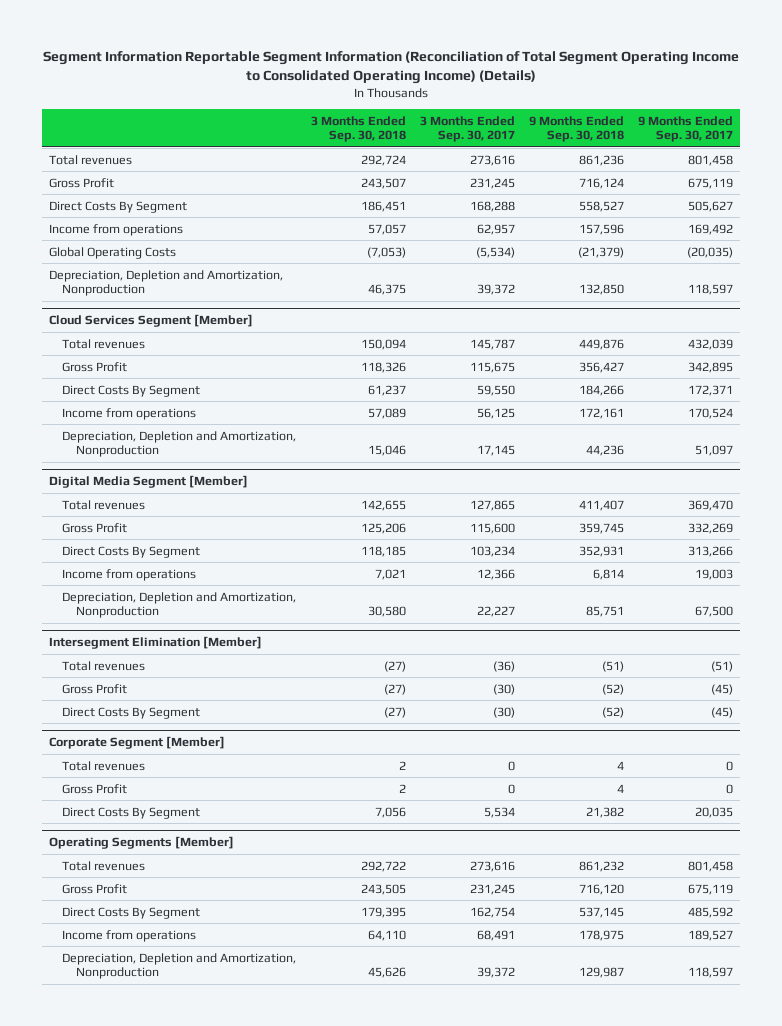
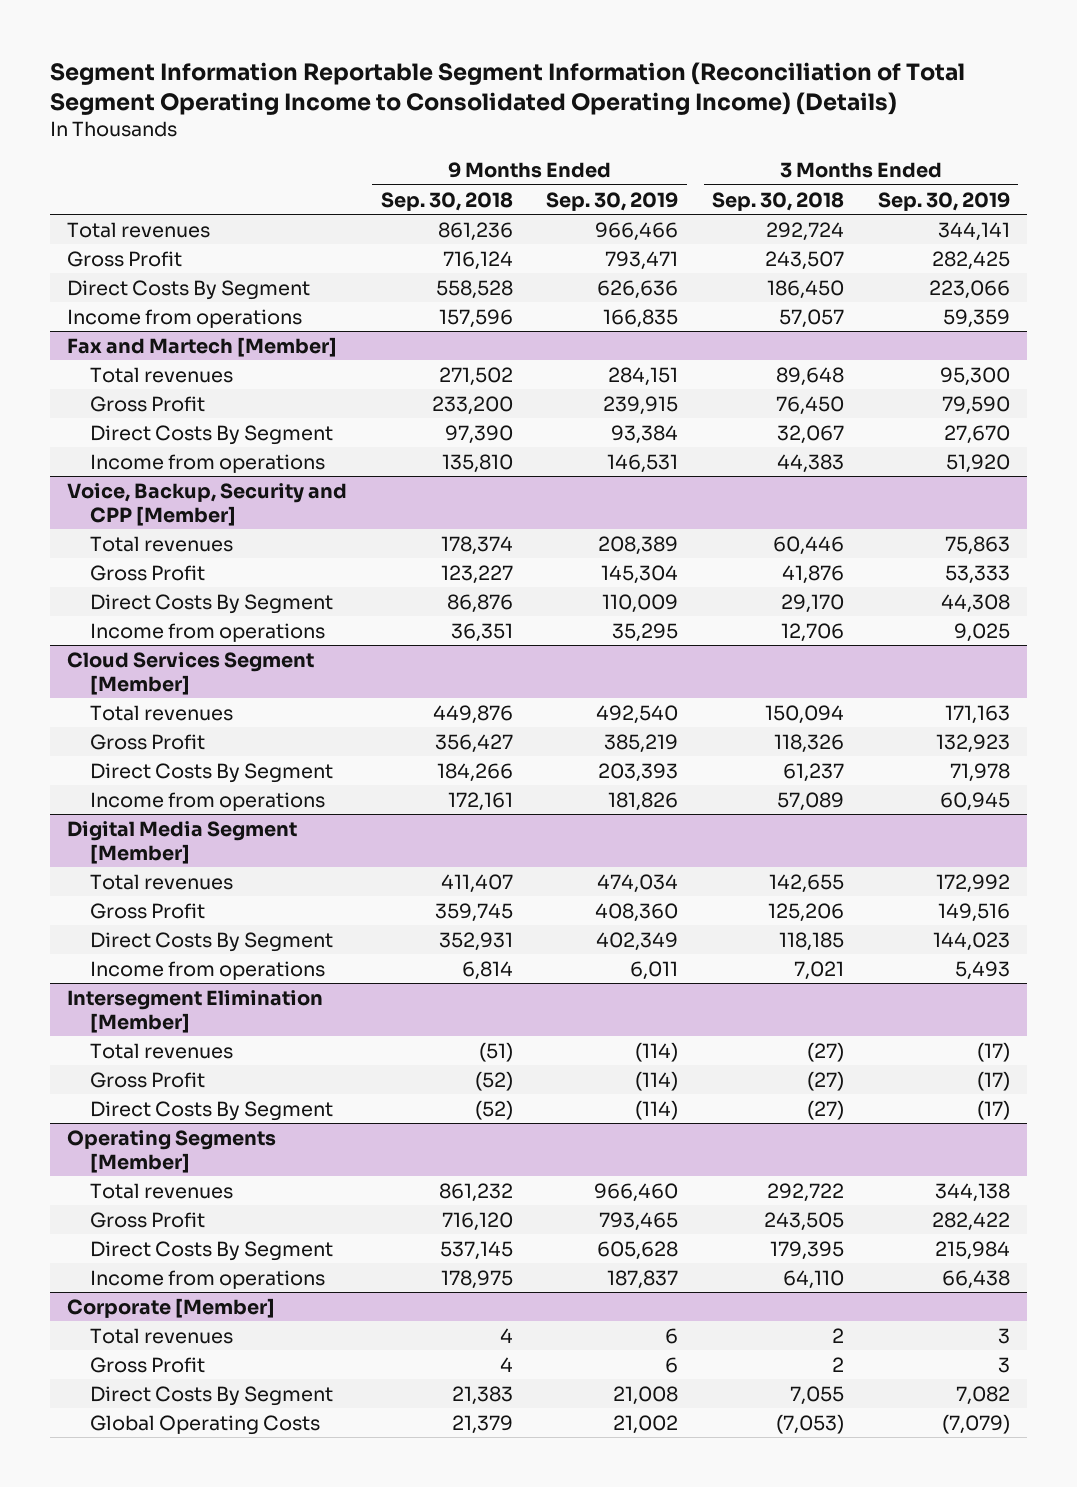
- | 3 Months Ended Sep. 30, 2018 | 3 Months Ended Sep. 30, 2017 | 9 Months Ended Sep. 30, 2018 | 9 Months Ended Sep. 30, 2017
+ | 9 Months Ended Sep. 30, 2018 | 9 Months Ended Sep. 30, 2019 | 3 Months Ended Sep. 30, 2018 | 3 Months Ended Sep. 30, 2019
- Direct Costs By Segment | 186,451 | 168,288 | 558,527 | 505,627
+ Direct Costs By Segment | 558,528 | 626,636 | 186,450 | 223,066
- Global Operating Costs | (7,053) | (5,534) | (21,379) | (20,035)
- Depreciation, Depletion and Amortization, Nonproduction | 46,375 | 39,372 | 132,850 | 118,597
+ Fax and Martech [Member]
+ Total revenues | 271,502 | 284,151 | 89,648 | 95,300
+ Gross Profit | 233,200 | 239,915 | 76,450 | 79,590
+ Direct Costs By Segment | 97,390 | 93,384 | 32,067 | 27,670
+ Income from operations | 135,810 | 146,531 | 44,383 | 51,920
+ Voice, Backup, Security and CPP [Member]
+ Total revenues | 178,374 | 208,389 | 60,446 | 75,863
+ Gross Profit | 123,227 | 145,304 | 41,876 | 53,333
+ Direct Costs By Segment | 86,876 | 110,009 | 29,170 | 44,308
+ Income from operations | 36,351 | 35,295 | 12,706 | 9,025
@ Cloud Services Segment [Member]
- Depreciation, Depletion and Amortization, Nonproduction | 15,046 | 17,145 | 44,236 | 51,097
@ Digital Media Segment [Member]
- Depreciation, Depletion and Amortization, Nonproduction | 30,580 | 22,227 | 85,751 | 67,500
- Corporate Segment [Member]
- Total revenues | 2 | 0 | 4 | 0
- Gross Profit | 2 | 0 | 4 | 0
- Direct Costs By Segment | 7,056 | 5,534 | 21,382 | 20,035
@ Operating Segments [Member]
- Depreciation, Depletion and Amortization, Nonproduction | 45,626 | 39,372 | 129,987 | 118,597
+ Corporate [Member]
+ Total revenues | 4 | 6 | 2 | 3
+ Gross Profit | 4 | 6 | 2 | 3
+ Direct Costs By Segment | 21,383 | 21,008 | 7,055 | 7,082
+ Global Operating Costs | 21,379 | 21,002 | (7,053) | (7,079)

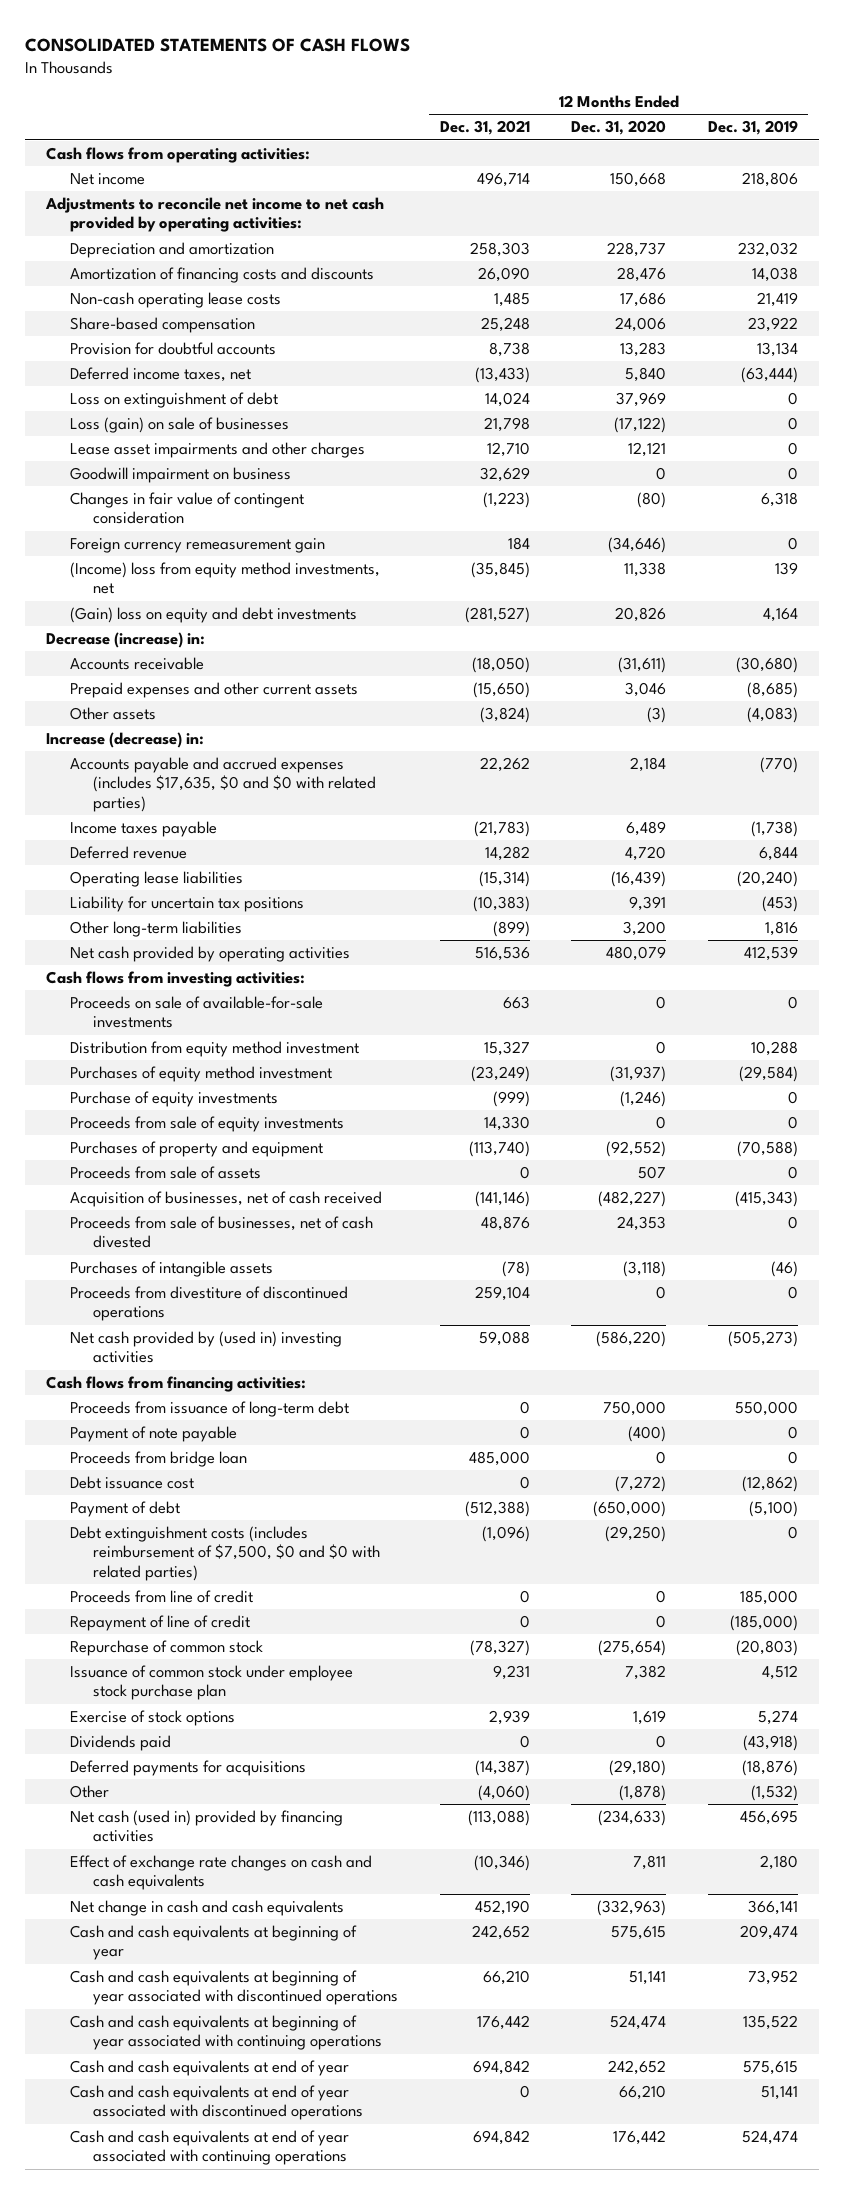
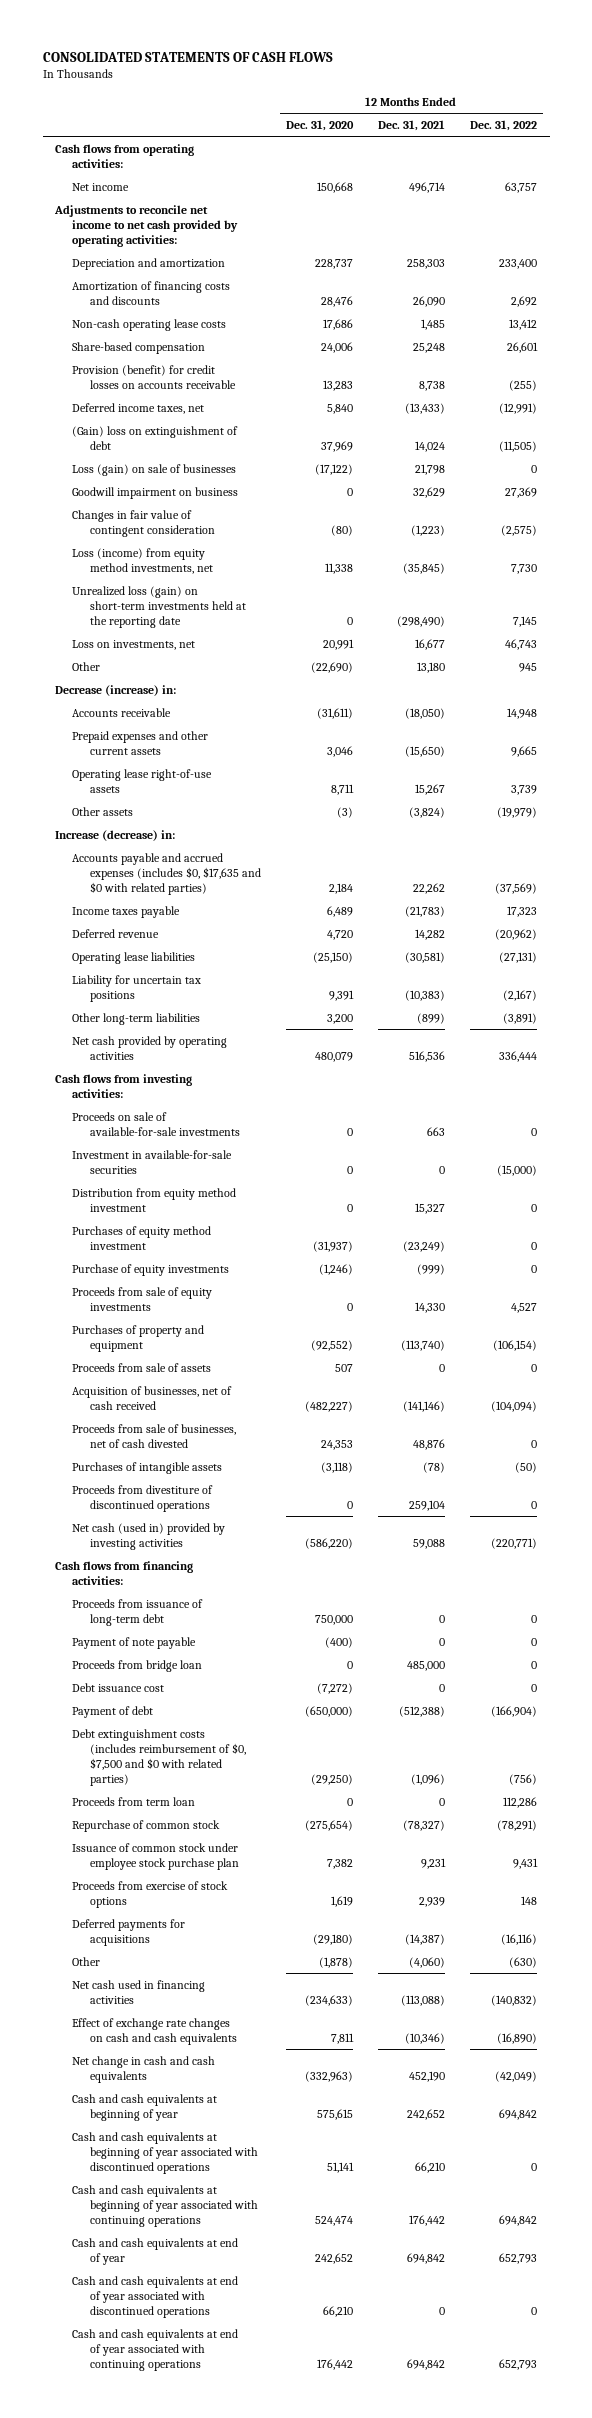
- | 12 Months Ended Dec. 31, 2021 | 12 Months Ended Dec. 31, 2020 | 12 Months Ended Dec. 31, 2019
+ | 12 Months Ended Dec. 31, 2020 | 12 Months Ended Dec. 31, 2021 | 12 Months Ended Dec. 31, 2022
- Provision for doubtful accounts | 8,738 | 13,283 | 13,134
+ Provision (benefit) for credit losses on accounts receivable | 13,283 | 8,738 | (255)
- Loss on extinguishment of debt | 14,024 | 37,969 | 0
+ (Gain) loss on extinguishment of debt | 37,969 | 14,024 | (11,505)
- Lease asset impairments and other charges | 12,710 | 12,121 | 0
- Foreign currency remeasurement gain | 184 | (34,646) | 0
- (Income) loss from equity method investments, net | (35,845) | 11,338 | 139
- (Gain) loss on equity and debt investments | (281,527) | 20,826 | 4,164
+ Loss (income) from equity method investments, net | 11,338 | (35,845) | 7,730
+ Unrealized loss (gain) on short-term investments held at the reporting date | 0 | (298,490) | 7,145
+ Loss on investments, net | 20,991 | 16,677 | 46,743
+ Other | (22,690) | 13,180 | 945
+ Operating lease right-of-use assets | 8,711 | 15,267 | 3,739
- Accounts payable and accrued expenses (includes $17,635, $0 and $0 with related parties) | 22,262 | 2,184 | (770)
+ Accounts payable and accrued expenses (includes $0, $17,635 and $0 with related parties) | 2,184 | 22,262 | (37,569)
- Operating lease liabilities | (15,314) | (16,439) | (20,240)
+ Operating lease liabilities | (25,150) | (30,581) | (27,131)
+ Investment in available-for-sale securities | 0 | 0 | (15,000)
- Net cash provided by (used in) investing activities | 59,088 | (586,220) | (505,273)
+ Net cash (used in) provided by investing activities | (586,220) | 59,088 | (220,771)
- Debt extinguishment costs (includes reimbursement of $7,500, $0 and $0 with related parties) | (1,096) | (29,250) | 0
- Proceeds from line of credit | 0 | 0 | 185,000
- Repayment of line of credit | 0 | 0 | (185,000)
+ Debt extinguishment costs (includes reimbursement of $0, $7,500 and $0 with related parties) | (29,250) | (1,096) | (756)
+ Proceeds from term loan | 0 | 0 | 112,286
- Exercise of stock options | 2,939 | 1,619 | 5,274
- Dividends paid | 0 | 0 | (43,918)
+ Proceeds from exercise of stock options | 1,619 | 2,939 | 148
- Net cash (used in) provided by financing activities | (113,088) | (234,633) | 456,695
+ Net cash used in financing activities | (234,633) | (113,088) | (140,832)

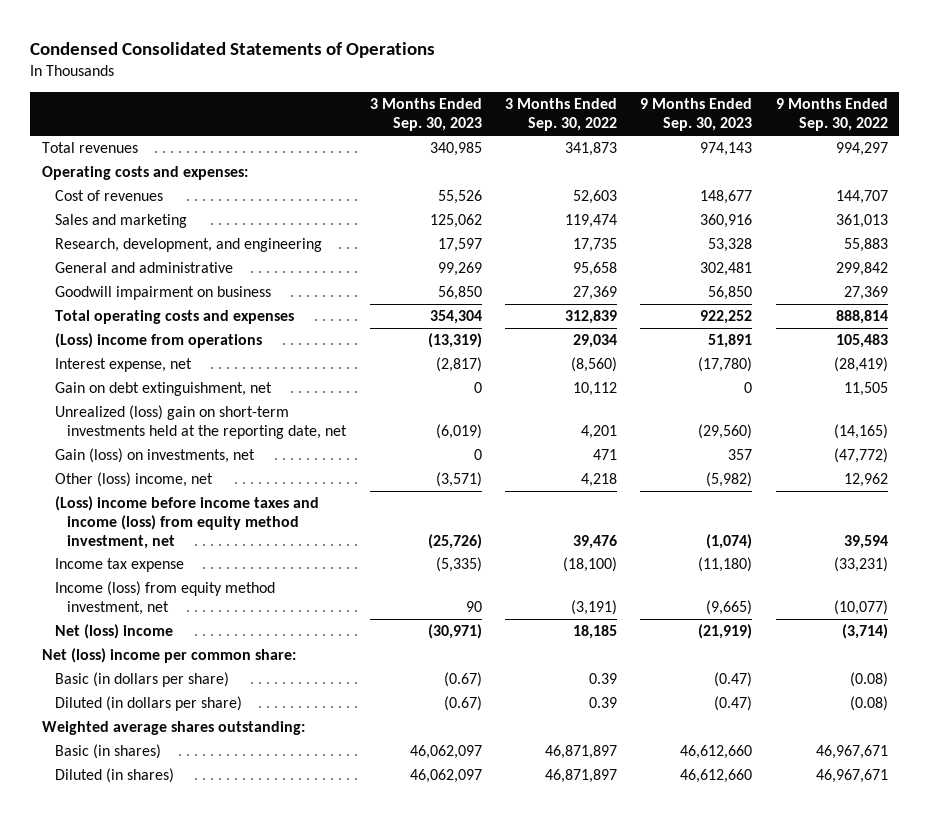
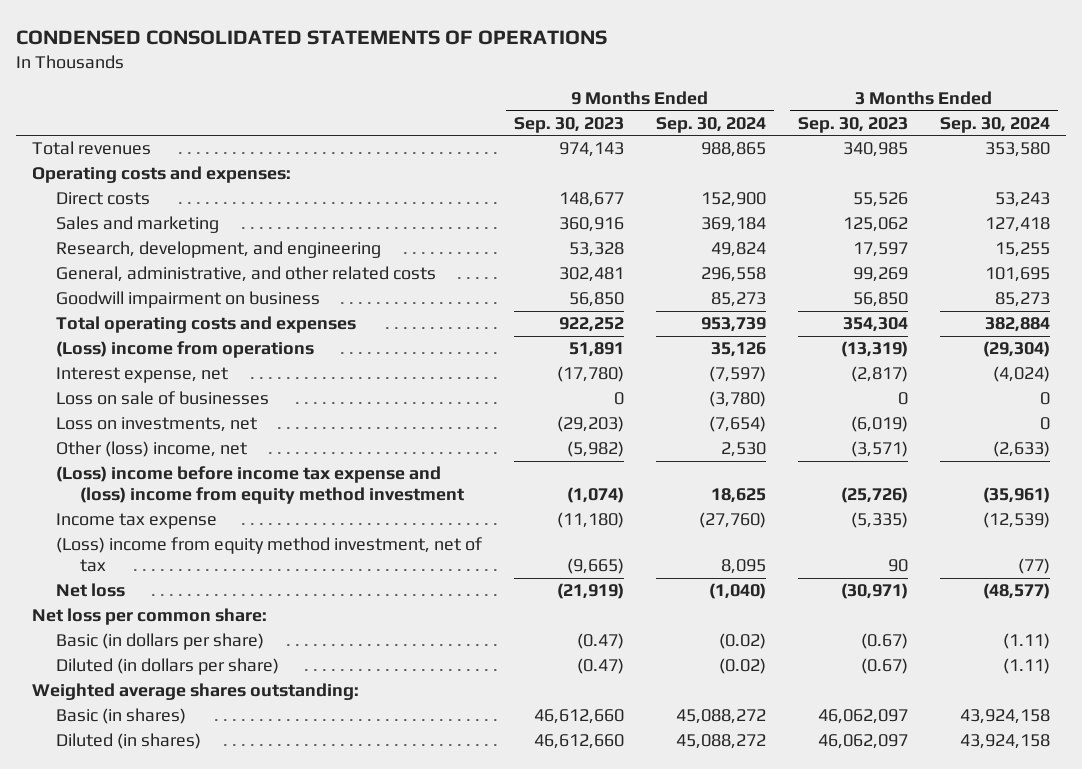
- Condensed Consolidated Statements of Operations
+ CONDENSED CONSOLIDATED STATEMENTS OF OPERATIONS
- | 3 Months Ended Sep. 30, 2023 | 3 Months Ended Sep. 30, 2022 | 9 Months Ended Sep. 30, 2023 | 9 Months Ended Sep. 30, 2022
+ | 9 Months Ended Sep. 30, 2023 | 9 Months Ended Sep. 30, 2024 | 3 Months Ended Sep. 30, 2023 | 3 Months Ended Sep. 30, 2024
- Cost of revenues | 55,526 | 52,603 | 148,677 | 144,707
+ Direct costs | 148,677 | 152,900 | 55,526 | 53,243
- General and administrative | 99,269 | 95,658 | 302,481 | 299,842
+ General, administrative, and other related costs | 302,481 | 296,558 | 99,269 | 101,695
- Gain on debt extinguishment, net | 0 | 10,112 | 0 | 11,505
- Unrealized (loss) gain on short-term investments held at the reporting date, net | (6,019) | 4,201 | (29,560) | (14,165)
- Gain (loss) on investments, net | 0 | 471 | 357 | (47,772)
+ Loss on sale of businesses | 0 | (3,780) | 0 | 0
+ Loss on investments, net | (29,203) | (7,654) | (6,019) | 0
- (Loss) income before income taxes and income (loss) from equity method investment, net | (25,726) | 39,476 | (1,074) | 39,594
+ (Loss) income before income tax expense and (loss) income from equity method investment | (1,074) | 18,625 | (25,726) | (35,961)
- Income (loss) from equity method investment, net | 90 | (3,191) | (9,665) | (10,077)
- Net (loss) income | (30,971) | 18,185 | (21,919) | (3,714)
- Net (loss) income per common share:
+ (Loss) income from equity method investment, net of tax | (9,665) | 8,095 | 90 | (77)
+ Net loss | (21,919) | (1,040) | (30,971) | (48,577)
+ Net loss per common share:

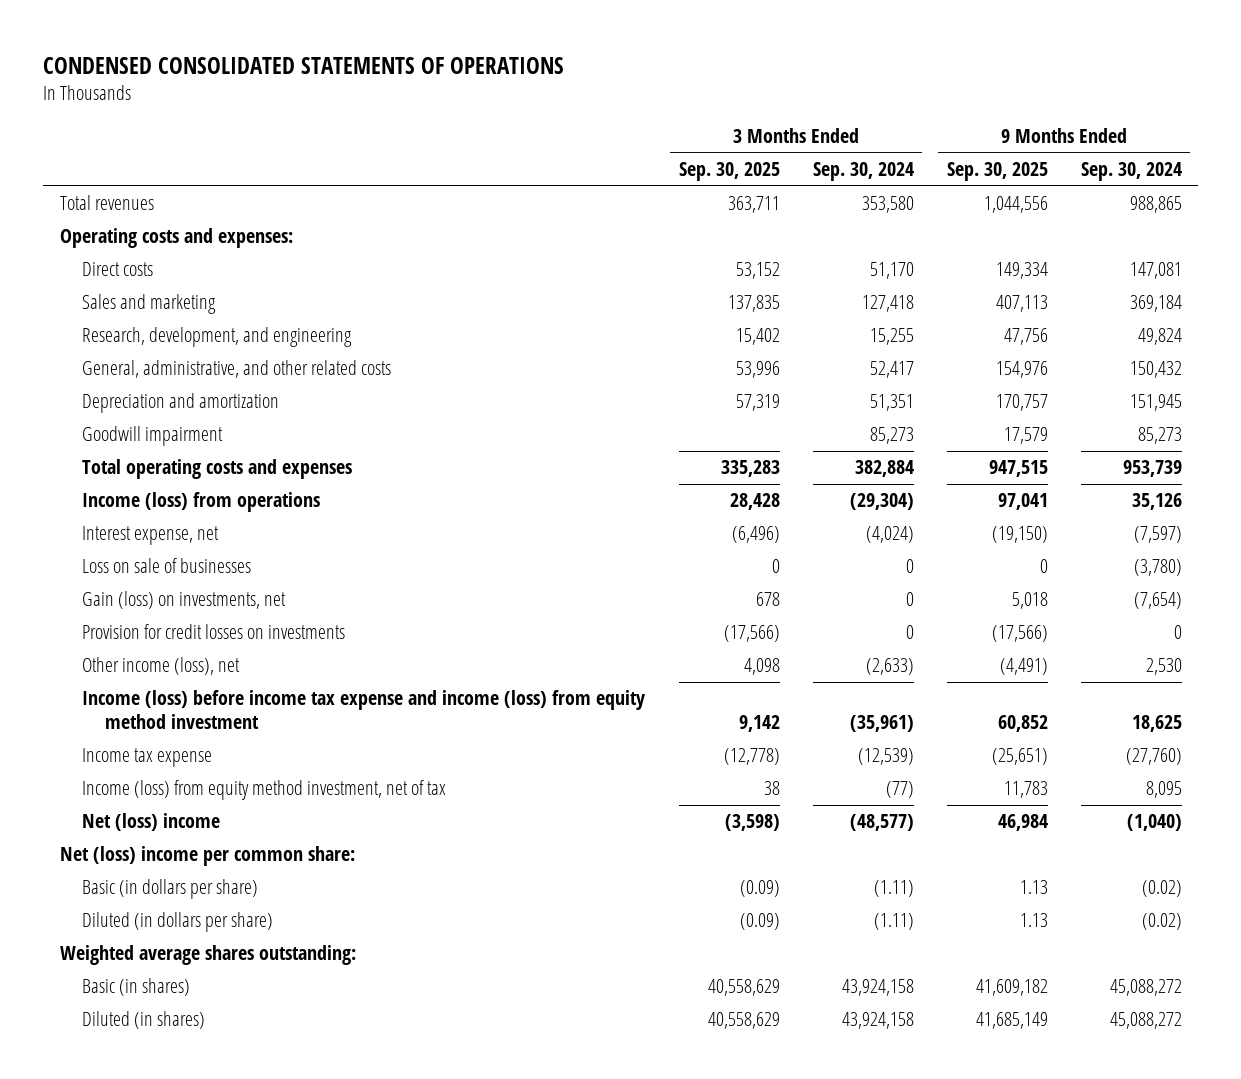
- | 9 Months Ended Sep. 30, 2023 | 9 Months Ended Sep. 30, 2024 | 3 Months Ended Sep. 30, 2023 | 3 Months Ended Sep. 30, 2024
+ | 3 Months Ended Sep. 30, 2025 | 3 Months Ended Sep. 30, 2024 | 9 Months Ended Sep. 30, 2025 | 9 Months Ended Sep. 30, 2024
- Direct costs | 148,677 | 152,900 | 55,526 | 53,243
+ Direct costs | 53,152 | 51,170 | 149,334 | 147,081
- General, administrative, and other related costs | 302,481 | 296,558 | 99,269 | 101,695
- Goodwill impairment on business | 56,850 | 85,273 | 56,850 | 85,273
+ General, administrative, and other related costs | 53,996 | 52,417 | 154,976 | 150,432
+ Depreciation and amortization | 57,319 | 51,351 | 170,757 | 151,945
+ Goodwill impairment | | 85,273 | 17,579 | 85,273
- (Loss) income from operations | 51,891 | 35,126 | (13,319) | (29,304)
+ Income (loss) from operations | 28,428 | (29,304) | 97,041 | 35,126
- Loss on investments, net | (29,203) | (7,654) | (6,019) | 0
- Other (loss) income, net | (5,982) | 2,530 | (3,571) | (2,633)
- (Loss) income before income tax expense and (loss) income from equity method investment | (1,074) | 18,625 | (25,726) | (35,961)
+ Gain (loss) on investments, net | 678 | 0 | 5,018 | (7,654)
+ Provision for credit losses on investments | (17,566) | 0 | (17,566) | 0
+ Other income (loss), net | 4,098 | (2,633) | (4,491) | 2,530
+ Income (loss) before income tax expense and income (loss) from equity method investment | 9,142 | (35,961) | 60,852 | 18,625
- (Loss) income from equity method investment, net of tax | (9,665) | 8,095 | 90 | (77)
- Net loss | (21,919) | (1,040) | (30,971) | (48,577)
- Net loss per common share:
+ Income (loss) from equity method investment, net of tax | 38 | (77) | 11,783 | 8,095
+ Net (loss) income | (3,598) | (48,577) | 46,984 | (1,040)
+ Net (loss) income per common share:

